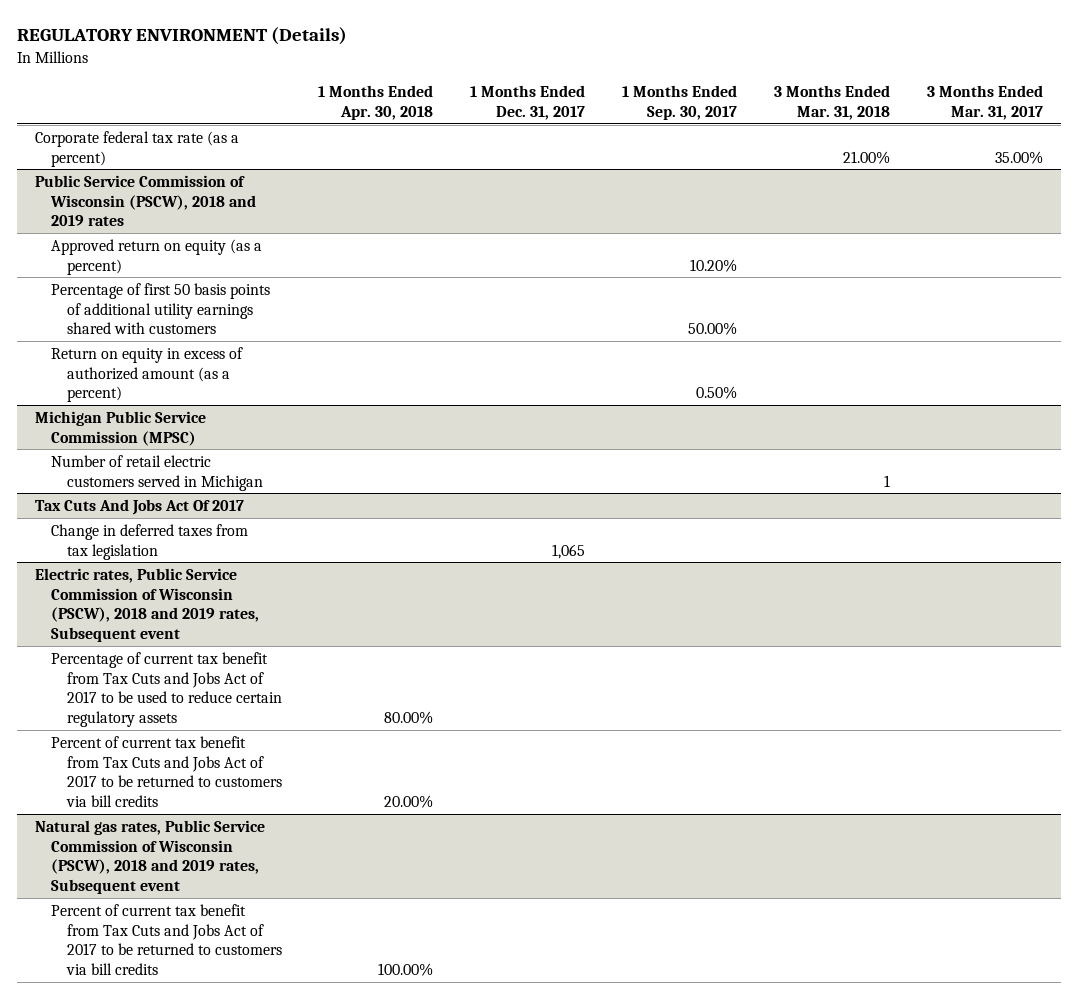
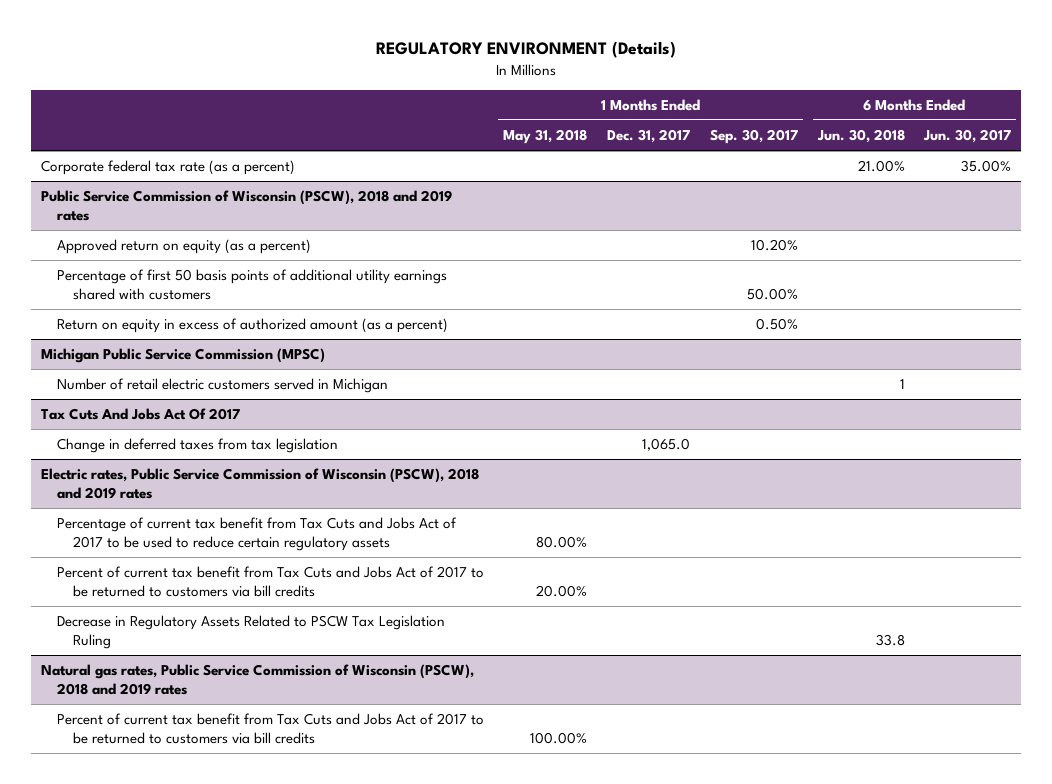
- | 1 Months Ended Apr. 30, 2018 | 1 Months Ended Dec. 31, 2017 | 1 Months Ended Sep. 30, 2017 | 3 Months Ended Mar. 31, 2018 | 3 Months Ended Mar. 31, 2017
+ | 1 Months Ended May 31, 2018 | 1 Months Ended Dec. 31, 2017 | 1 Months Ended Sep. 30, 2017 | 6 Months Ended Jun. 30, 2018 | 6 Months Ended Jun. 30, 2017
@ Tax Cuts And Jobs Act Of 2017
- Change in deferred taxes from tax legislation | | 1,065 | | |
- Electric rates, Public Service Commission of Wisconsin (PSCW), 2018 and 2019 rates, Subsequent event
@ Tax Cuts And Jobs Act Of 2017
+ Change in deferred taxes from tax legislation | | 1,065.0 | | |
+ Electric rates, Public Service Commission of Wisconsin (PSCW), 2018 and 2019 rates
- Natural gas rates, Public Service Commission of Wisconsin (PSCW), 2018 and 2019 rates, Subsequent event
+ Decrease in Regulatory Assets Related to PSCW Tax Legislation Ruling | | | | 33.8 |
+ Natural gas rates, Public Service Commission of Wisconsin (PSCW), 2018 and 2019 rates

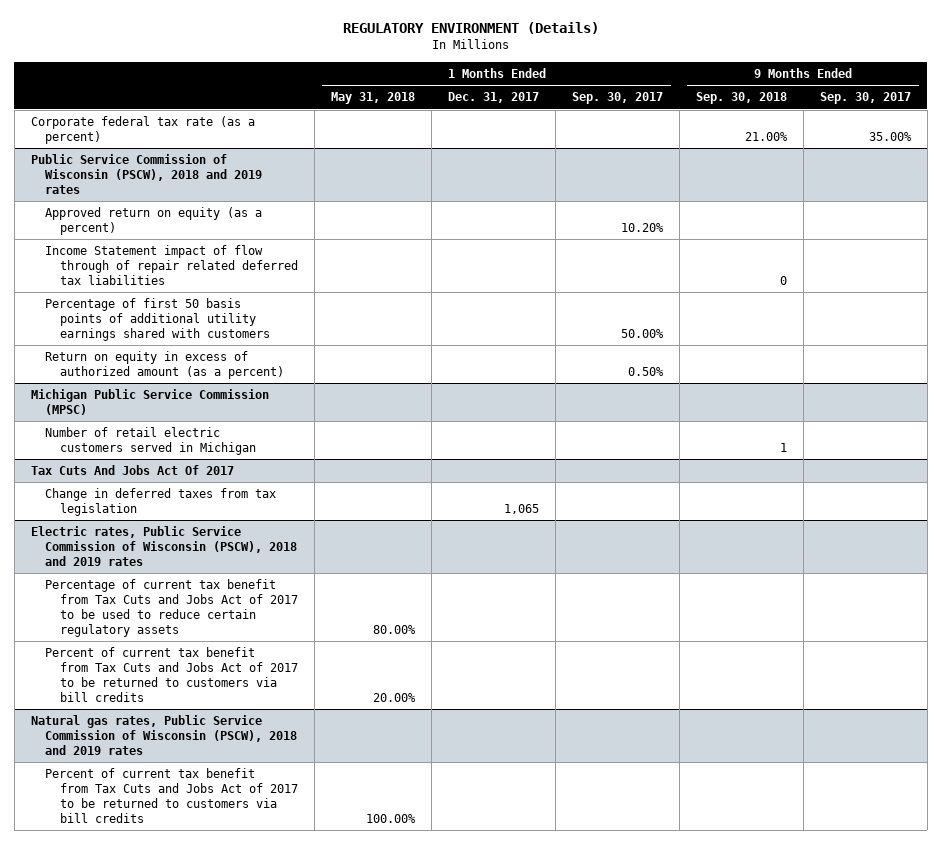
- | 1 Months Ended May 31, 2018 | 1 Months Ended Dec. 31, 2017 | 1 Months Ended Sep. 30, 2017 | 6 Months Ended Jun. 30, 2018 | 6 Months Ended Jun. 30, 2017
+ | 1 Months Ended May 31, 2018 | 1 Months Ended Dec. 31, 2017 | 1 Months Ended Sep. 30, 2017 | 9 Months Ended Sep. 30, 2018 | 9 Months Ended Sep. 30, 2017
@ Public Service Commission of Wisconsin (PSCW), 2018 and 2019 rates
+ Income Statement impact of flow through of repair related deferred tax liabilities | | | | 0 |
@ Tax Cuts And Jobs Act Of 2017
- Change in deferred taxes from tax legislation | | 1,065.0 | | |
+ Change in deferred taxes from tax legislation | | 1,065 | | |
@ Electric rates, Public Service Commission of Wisconsin (PSCW), 2018 and 2019 rates
- Decrease in Regulatory Assets Related to PSCW Tax Legislation Ruling | | | | 33.8 |

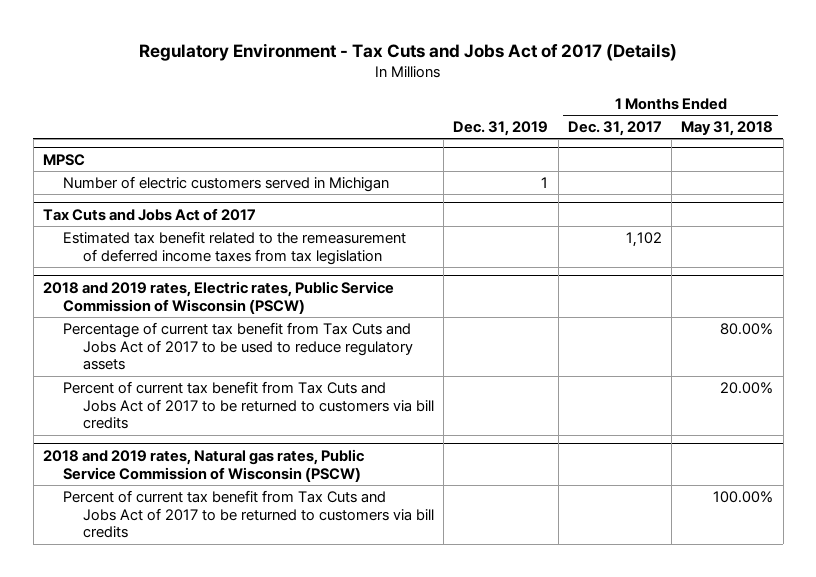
- REGULATORY ENVIRONMENT (Details)
+ Regulatory Environment - Tax Cuts and Jobs Act of 2017 (Details)
- | 1 Months Ended May 31, 2018 | 1 Months Ended Dec. 31, 2017 | 1 Months Ended Sep. 30, 2017 | 9 Months Ended Sep. 30, 2018 | 9 Months Ended Sep. 30, 2017
+ | Dec. 31, 2019 | 1 Months Ended Dec. 31, 2017 | 1 Months Ended May 31, 2018
- Corporate federal tax rate (as a percent) | | | | 21.00% | 35.00%
- Public Service Commission of Wisconsin (PSCW), 2018 and 2019 rates
- Approved return on equity (as a percent) | | | 10.20% | |
- Income Statement impact of flow through of repair related deferred tax liabilities | | | | 0 |
- Percentage of first 50 basis points of additional utility earnings shared with customers | | | 50.00% | |
- Return on equity in excess of authorized amount (as a percent) | | | 0.50% | |
- Michigan Public Service Commission (MPSC)
- Number of retail electric customers served in Michigan | | | | 1 |
- Tax Cuts And Jobs Act Of 2017
- Change in deferred taxes from tax legislation | | 1,065 | | |
- Electric rates, Public Service Commission of Wisconsin (PSCW), 2018 and 2019 rates
- Percentage of current tax benefit from Tax Cuts and Jobs Act of 2017 to be used to reduce certain regulatory assets | 80.00% | | | |
+ MPSC
+ Number of electric customers served in Michigan | 1 | |
+ Tax Cuts and Jobs Act of 2017
+ Estimated tax benefit related to the remeasurement of deferred income taxes from tax legislation | | 1,102 |
+ 2018 and 2019 rates, Electric rates, Public Service Commission of Wisconsin (PSCW)
+ Percentage of current tax benefit from Tax Cuts and Jobs Act of 2017 to be used to reduce regulatory assets | | | 80.00%
- Natural gas rates, Public Service Commission of Wisconsin (PSCW), 2018 and 2019 rates
+ 2018 and 2019 rates, Natural gas rates, Public Service Commission of Wisconsin (PSCW)

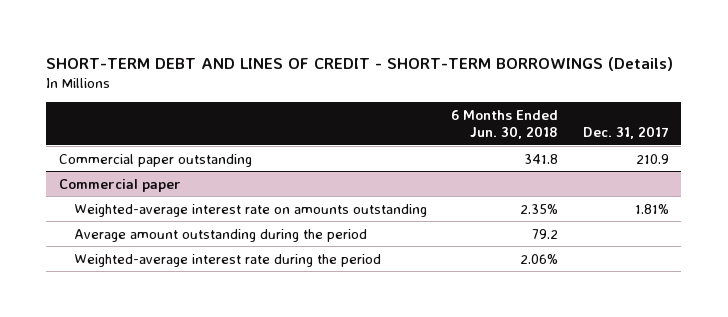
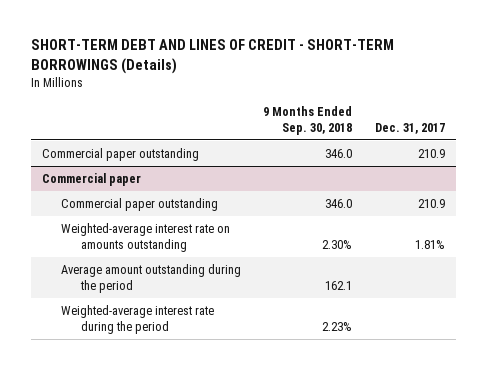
- | 6 Months Ended Jun. 30, 2018 | Dec. 31, 2017
+ | 9 Months Ended Sep. 30, 2018 | Dec. 31, 2017
@ Commercial paper
+ Commercial paper outstanding | 346.0 | 210.9

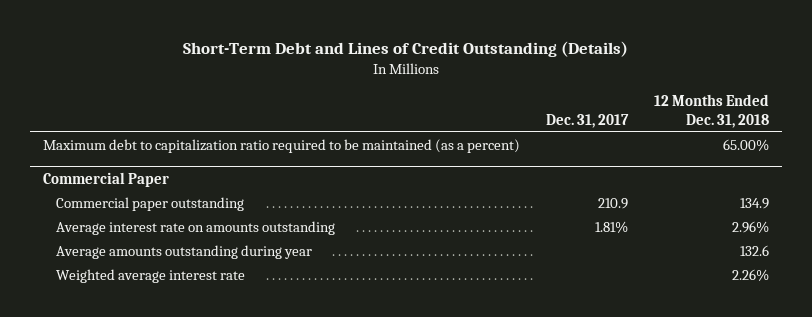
- SHORT-TERM DEBT AND LINES OF CREDIT - SHORT-TERM BORROWINGS (Details)
+ Short-Term Debt and Lines of Credit Outstanding (Details)
- | 9 Months Ended Sep. 30, 2018 | Dec. 31, 2017
+ | Dec. 31, 2017 | 12 Months Ended Dec. 31, 2018
- Commercial paper outstanding | 346.0 | 210.9
- Commercial paper
+ Maximum debt to capitalization ratio required to be maintained (as a percent) | | 65.00%
+ Commercial Paper
- Weighted-average interest rate on amounts outstanding | 2.30% | 1.81%
- Average amount outstanding during the period | 162.1 |
- Weighted-average interest rate during the period | 2.23% |
+ Average interest rate on amounts outstanding | 1.81% | 2.96%
+ Average amounts outstanding during year | | 132.6
+ Weighted average interest rate | | 2.26%

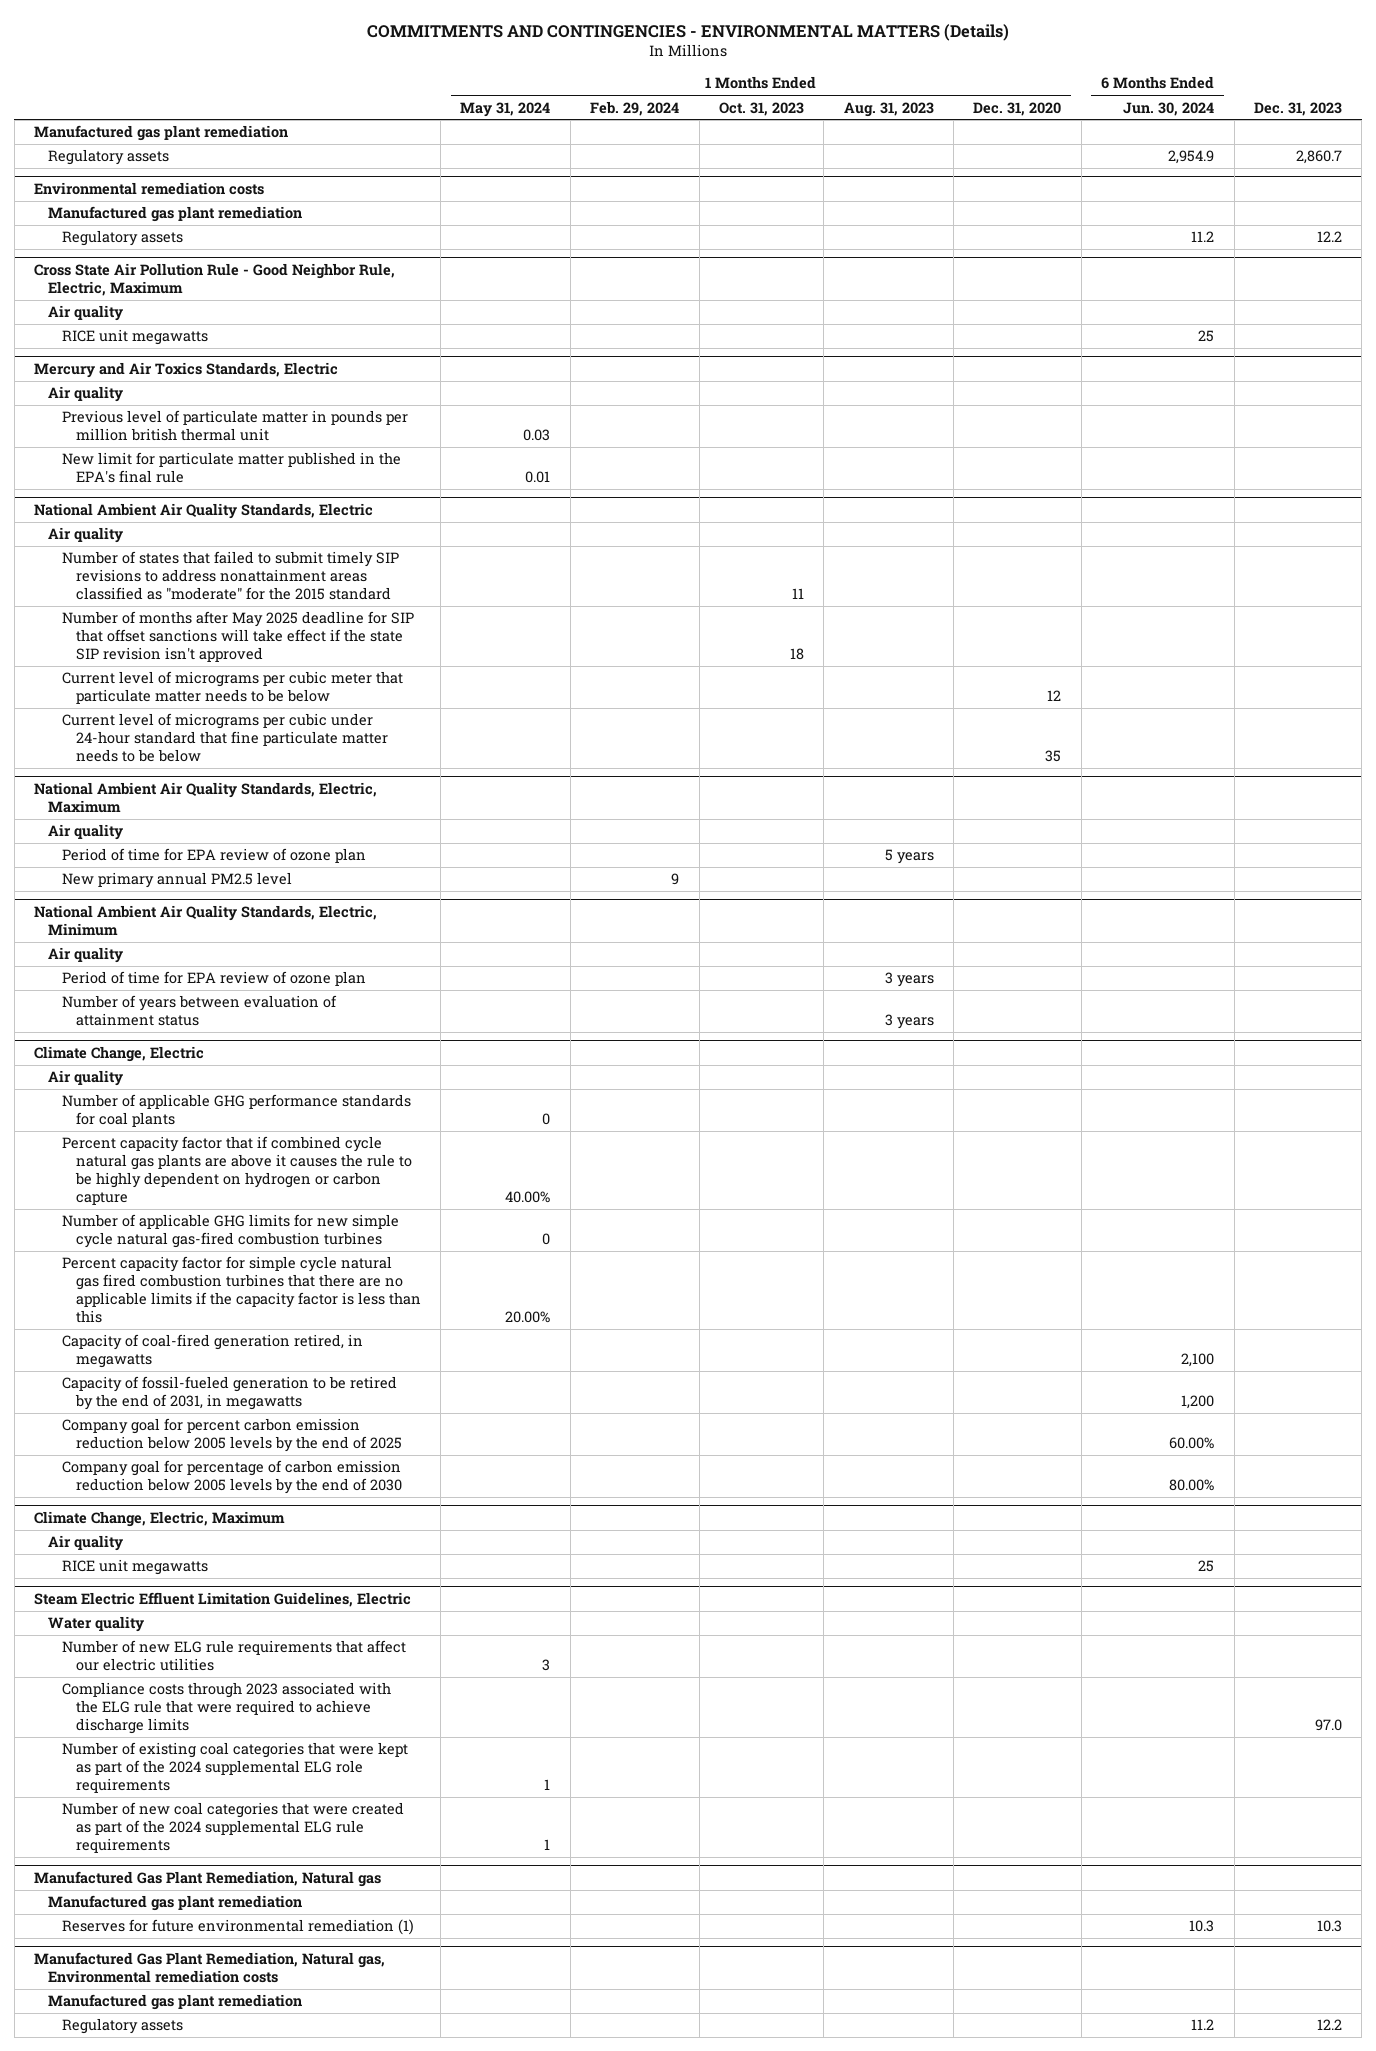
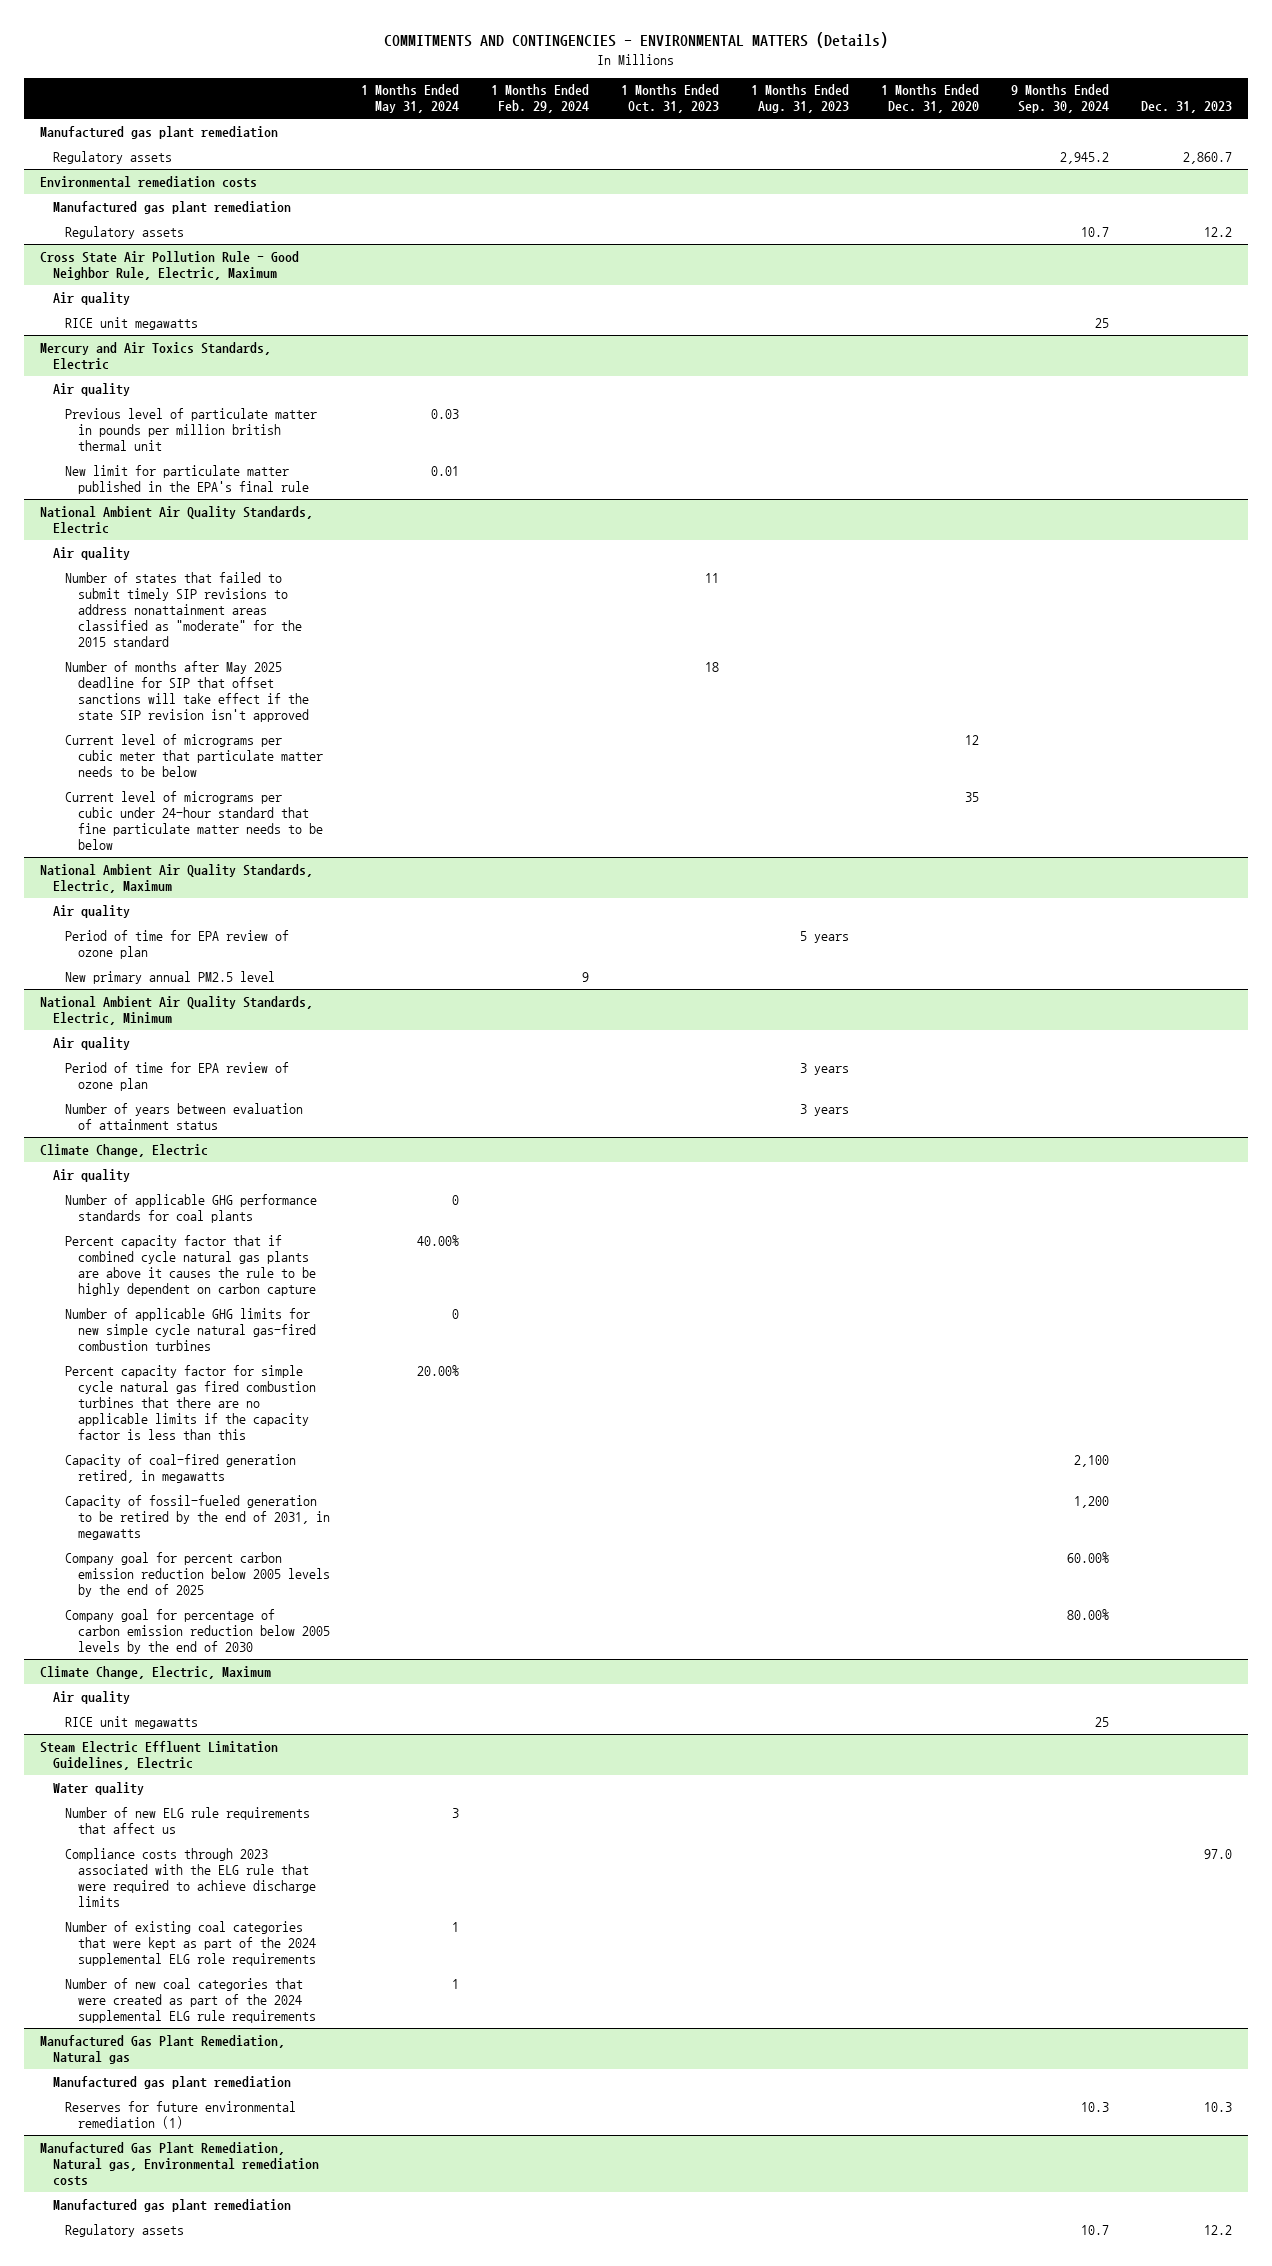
- | 1 Months Ended May 31, 2024 | 1 Months Ended Feb. 29, 2024 | 1 Months Ended Oct. 31, 2023 | 1 Months Ended Aug. 31, 2023 | 1 Months Ended Dec. 31, 2020 | 6 Months Ended Jun. 30, 2024 | Dec. 31, 2023
+ | 1 Months Ended May 31, 2024 | 1 Months Ended Feb. 29, 2024 | 1 Months Ended Oct. 31, 2023 | 1 Months Ended Aug. 31, 2023 | 1 Months Ended Dec. 31, 2020 | 9 Months Ended Sep. 30, 2024 | Dec. 31, 2023
@ Climate Change, Electric
- Percent capacity factor that if combined cycle natural gas plants are above it causes the rule to be highly dependent on hydrogen or carbon capture | 40.00% | | | | | |
+ Percent capacity factor that if combined cycle natural gas plants are above it causes the rule to be highly dependent on carbon capture | 40.00% | | | | | |
@ Steam Electric Effluent Limitation Guidelines, Electric
- Number of new ELG rule requirements that affect our electric utilities | 3 | | | | | |
+ Number of new ELG rule requirements that affect us | 3 | | | | | |

